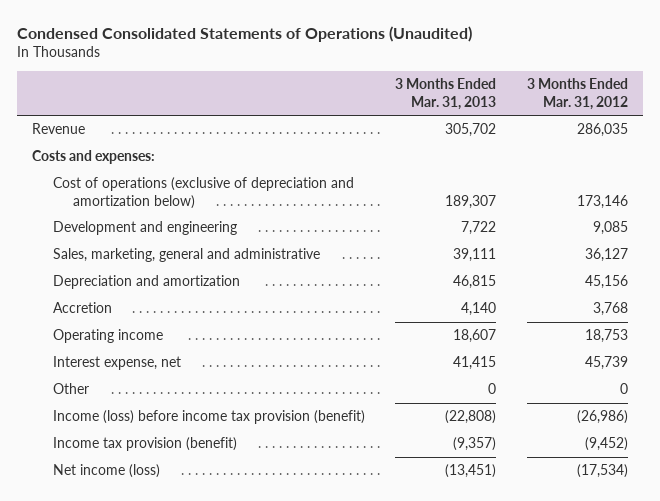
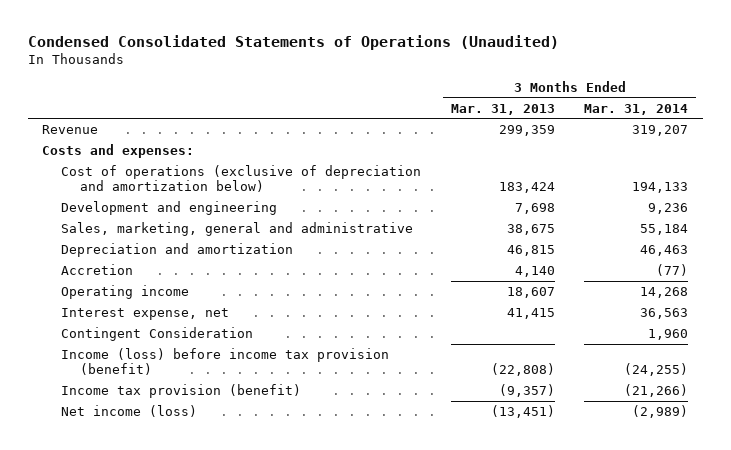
- | 3 Months Ended Mar. 31, 2013 | 3 Months Ended Mar. 31, 2012
+ | 3 Months Ended Mar. 31, 2013 | 3 Months Ended Mar. 31, 2014
- Revenue | 305,702 | 286,035
+ Revenue | 299,359 | 319,207
- Cost of operations (exclusive of depreciation and amortization below) | 189,307 | 173,146
- Development and engineering | 7,722 | 9,085
- Sales, marketing, general and administrative | 39,111 | 36,127
+ Cost of operations (exclusive of depreciation and amortization below) | 183,424 | 194,133
+ Development and engineering | 7,698 | 9,236
+ Sales, marketing, general and administrative | 38,675 | 55,184
- Other | 0 | 0
+ Contingent Consideration | | 1,960

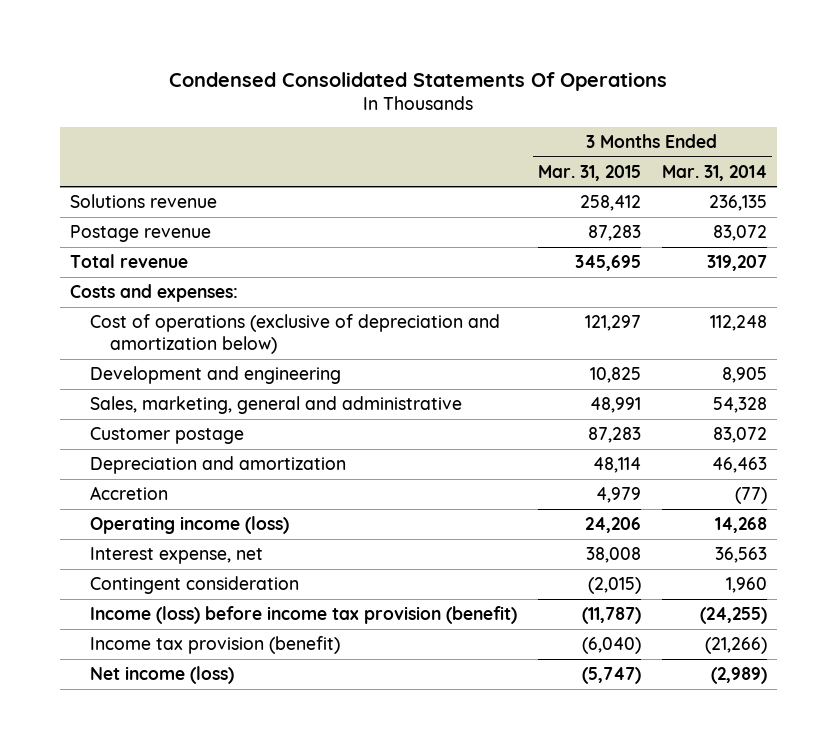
- Condensed Consolidated Statements of Operations (Unaudited)
+ Condensed Consolidated Statements Of Operations
- | 3 Months Ended Mar. 31, 2013 | 3 Months Ended Mar. 31, 2014
+ | 3 Months Ended Mar. 31, 2015 | 3 Months Ended Mar. 31, 2014
- Revenue | 299,359 | 319,207
+ Solutions revenue | 258,412 | 236,135
+ Postage revenue | 87,283 | 83,072
+ Total revenue | 345,695 | 319,207
- Cost of operations (exclusive of depreciation and amortization below) | 183,424 | 194,133
- Development and engineering | 7,698 | 9,236
- Sales, marketing, general and administrative | 38,675 | 55,184
+ Cost of operations (exclusive of depreciation and amortization below) | 121,297 | 112,248
+ Development and engineering | 10,825 | 8,905
+ Sales, marketing, general and administrative | 48,991 | 54,328
+ Customer postage | 87,283 | 83,072
- Operating income | 18,607 | 14,268
+ Operating income (loss) | 24,206 | 14,268
- Contingent Consideration | | 1,960
+ Contingent consideration | (2,015) | 1,960

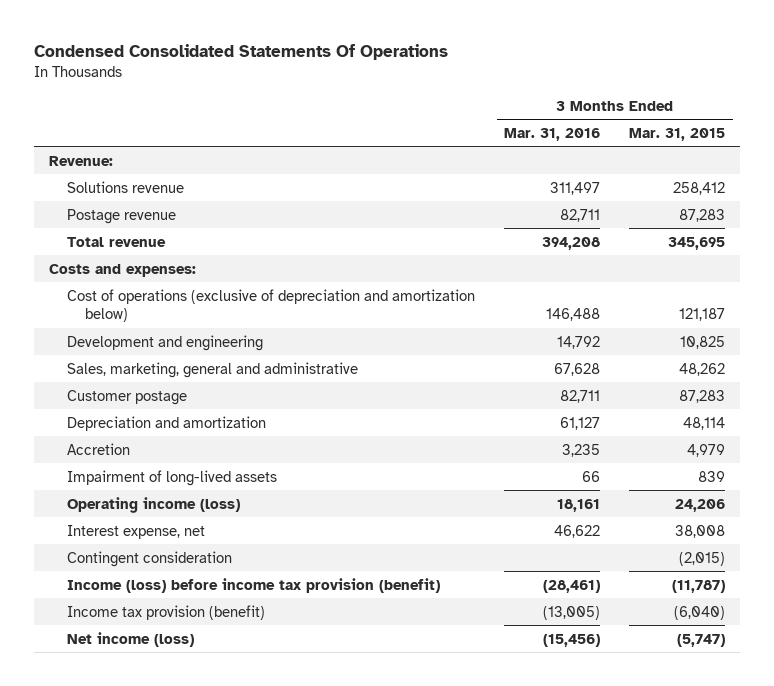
- | 3 Months Ended Mar. 31, 2015 | 3 Months Ended Mar. 31, 2014
+ | 3 Months Ended Mar. 31, 2016 | 3 Months Ended Mar. 31, 2015
+ Revenue:
- Cost of operations (exclusive of depreciation and amortization below) | 121,297 | 112,248
+ Cost of operations (exclusive of depreciation and amortization below) | 146,488 | 121,187
- Sales, marketing, general and administrative | 48,991 | 54,328
+ Sales, marketing, general and administrative | 67,628 | 48,262
+ Impairment of long-lived assets | 66 | 839

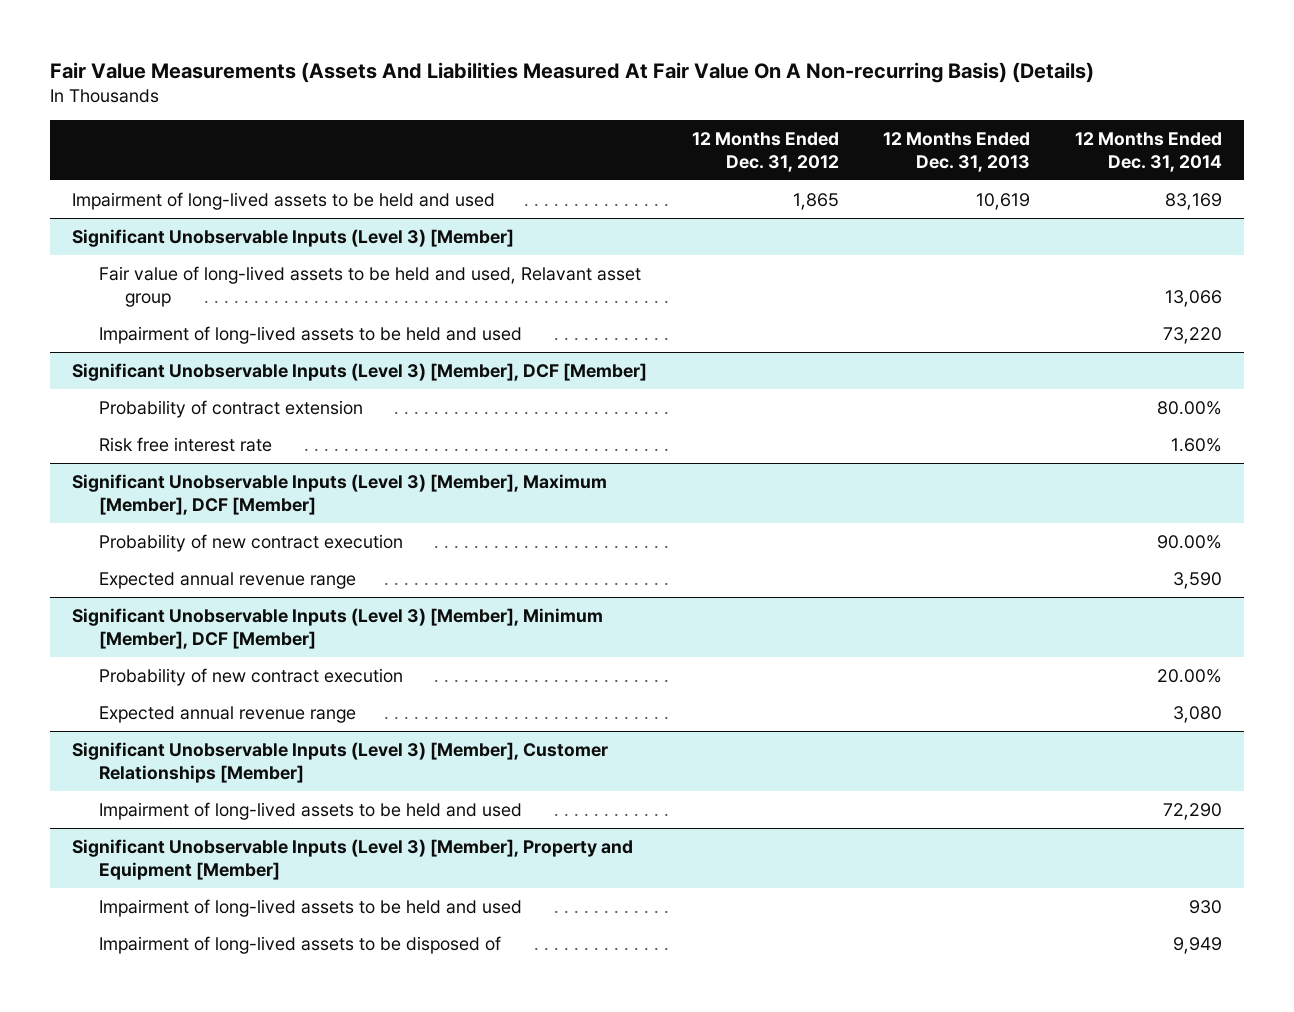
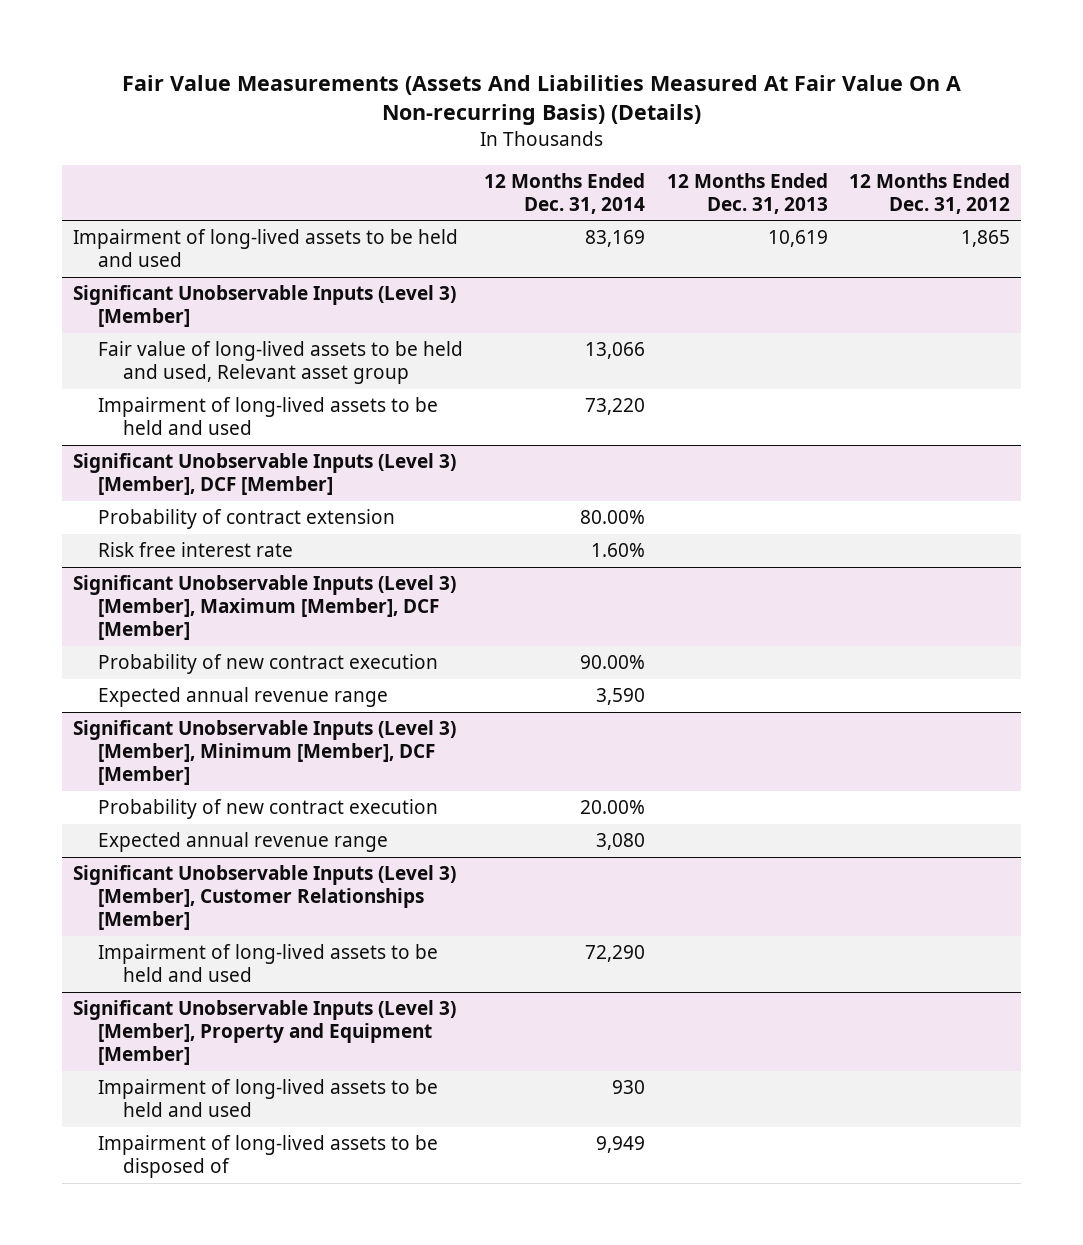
- | 12 Months Ended Dec. 31, 2012 | 12 Months Ended Dec. 31, 2013 | 12 Months Ended Dec. 31, 2014
+ | 12 Months Ended Dec. 31, 2014 | 12 Months Ended Dec. 31, 2013 | 12 Months Ended Dec. 31, 2012
@ Significant Unobservable Inputs (Level 3) [Member]
- Fair value of long-lived assets to be held and used, Relavant asset group | | | 13,066
+ Fair value of long-lived assets to be held and used, Relevant asset group | 13,066 | |

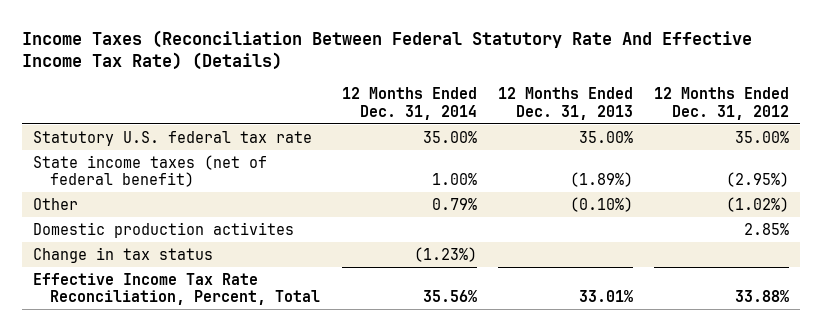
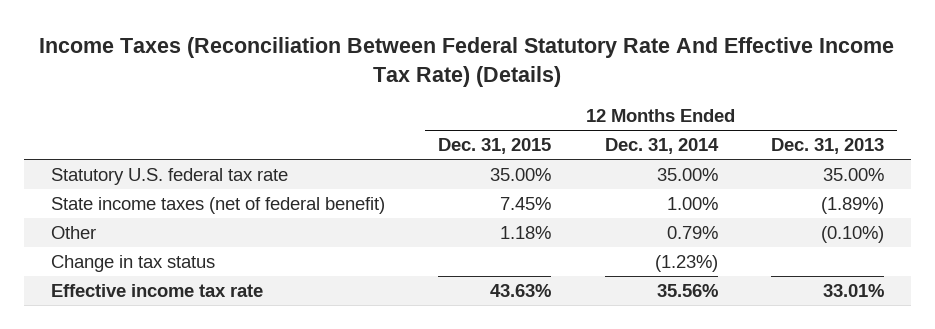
- | 12 Months Ended Dec. 31, 2014 | 12 Months Ended Dec. 31, 2013 | 12 Months Ended Dec. 31, 2012
+ | 12 Months Ended Dec. 31, 2015 | 12 Months Ended Dec. 31, 2014 | 12 Months Ended Dec. 31, 2013
- Domestic production activites | | | 2.85%
- Effective Income Tax Rate Reconciliation, Percent, Total | 35.56% | 33.01% | 33.88%
+ Effective income tax rate | 43.63% | 35.56% | 33.01%

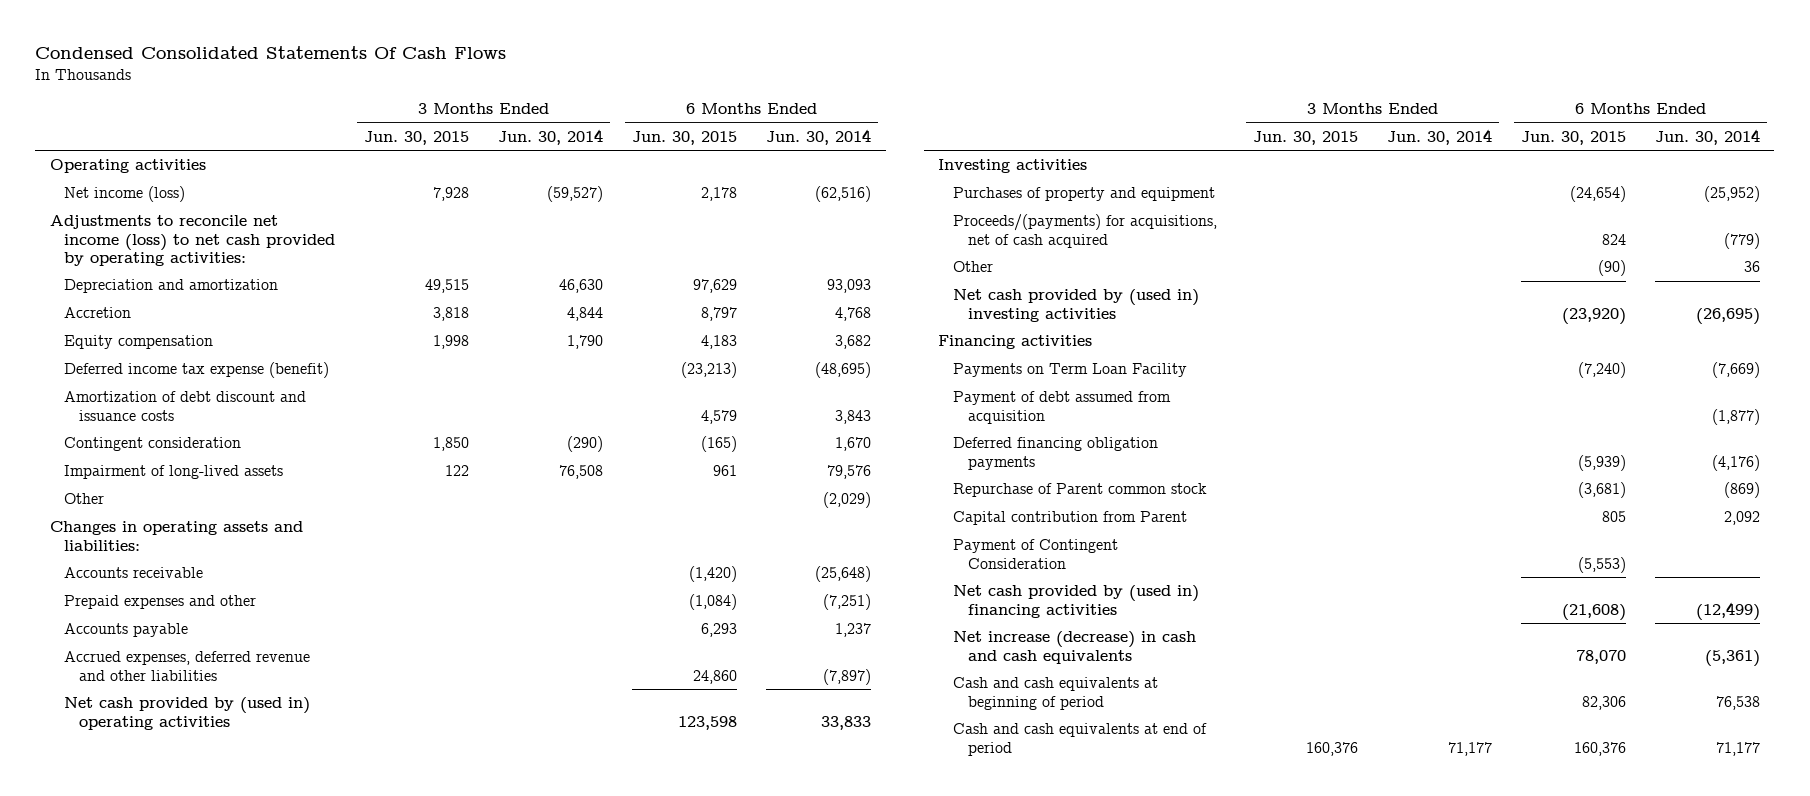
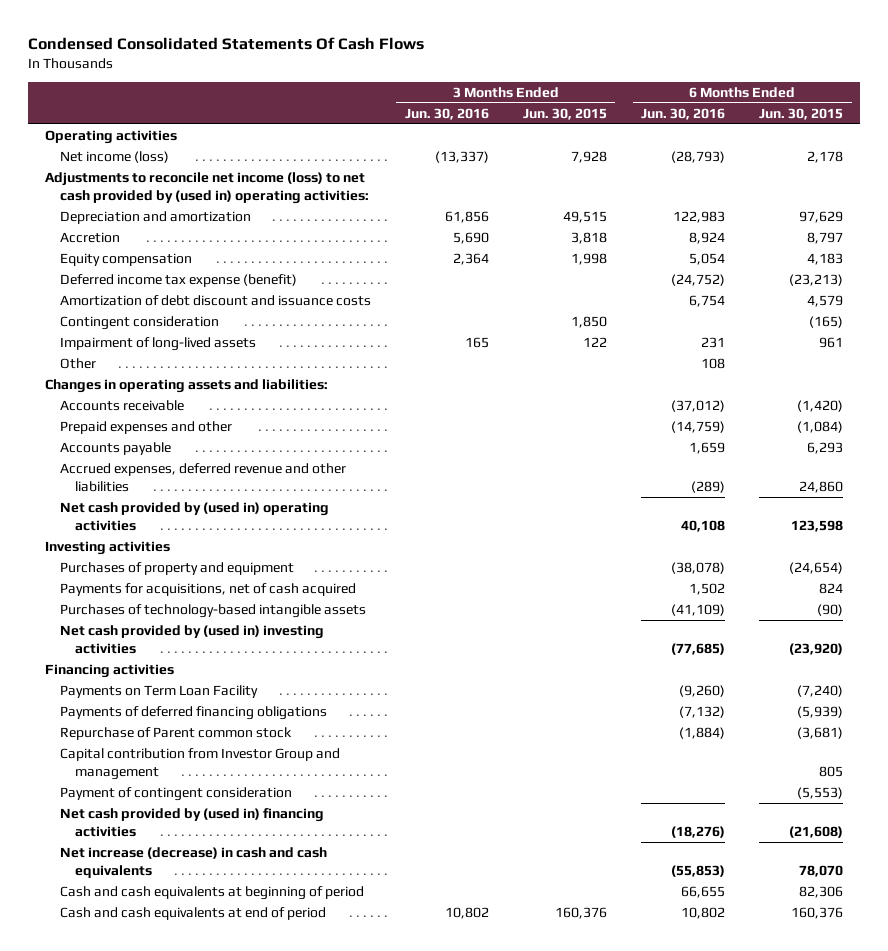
- | 3 Months Ended Jun. 30, 2015 | 3 Months Ended Jun. 30, 2014 | 6 Months Ended Jun. 30, 2015 | 6 Months Ended Jun. 30, 2014
+ | 3 Months Ended Jun. 30, 2016 | 3 Months Ended Jun. 30, 2015 | 6 Months Ended Jun. 30, 2016 | 6 Months Ended Jun. 30, 2015
- Adjustments to reconcile net income (loss) to net cash provided by operating activities:
+ Adjustments to reconcile net income (loss) to net cash provided by (used in) operating activities:
- Proceeds/(payments) for acquisitions, net of cash acquired | | | 824 | (779)
- Other | | | (90) | 36
+ Payments for acquisitions, net of cash acquired | | | 1,502 | 824
+ Purchases of technology-based intangible assets | | | (41,109) | (90)
- Payment of debt assumed from acquisition | | | | (1,877)
- Deferred financing obligation payments | | | (5,939) | (4,176)
+ Payments of deferred financing obligations | | | (7,132) | (5,939)
- Capital contribution from Parent | | | 805 | 2,092
- Payment of Contingent Consideration | | | (5,553) |
+ Capital contribution from Investor Group and management | | | | 805
+ Payment of contingent consideration | | | | (5,553)

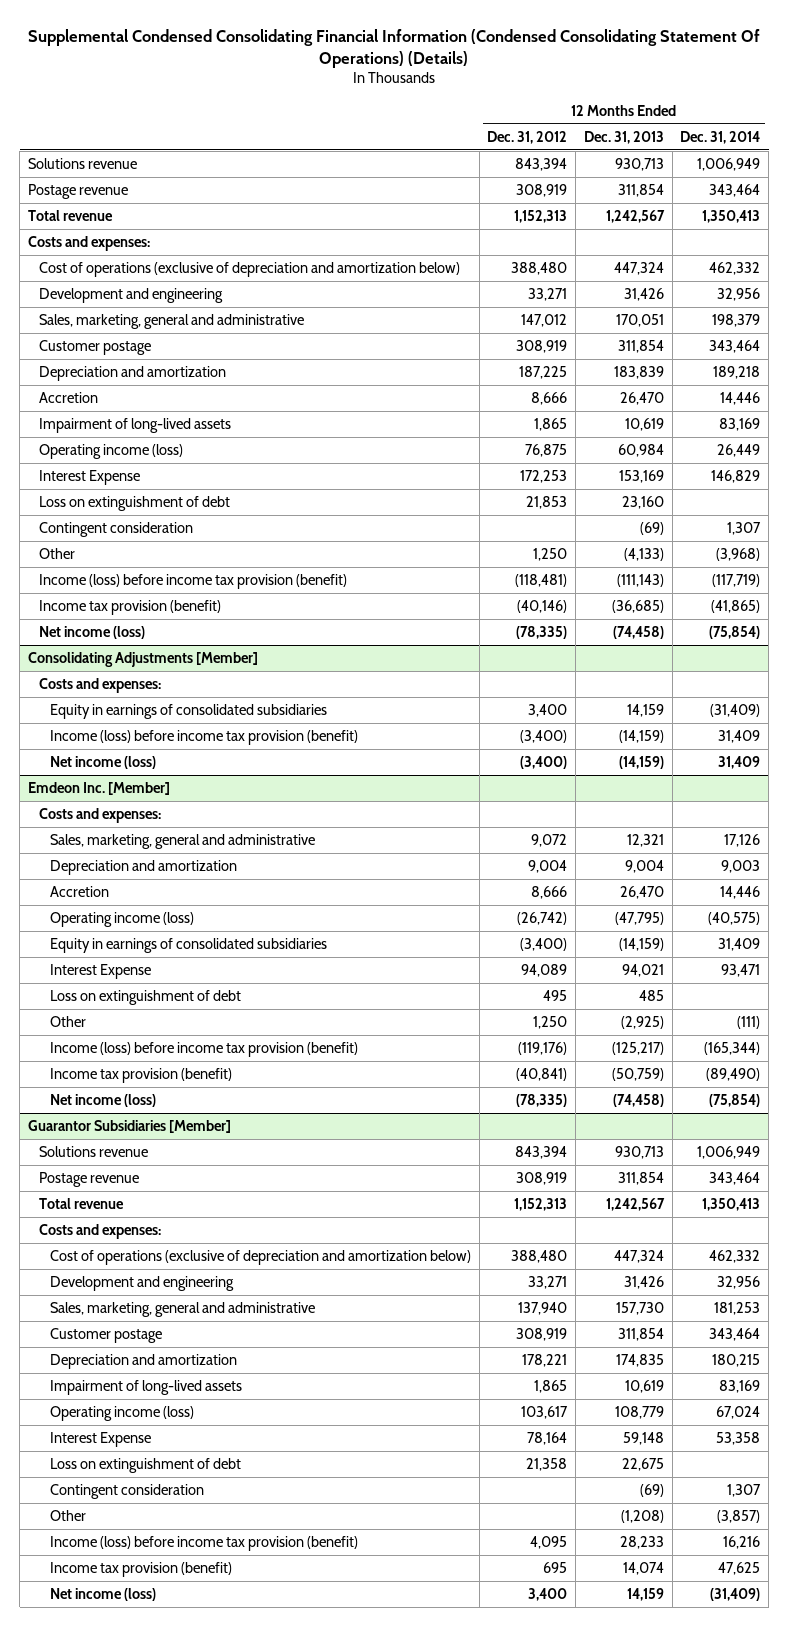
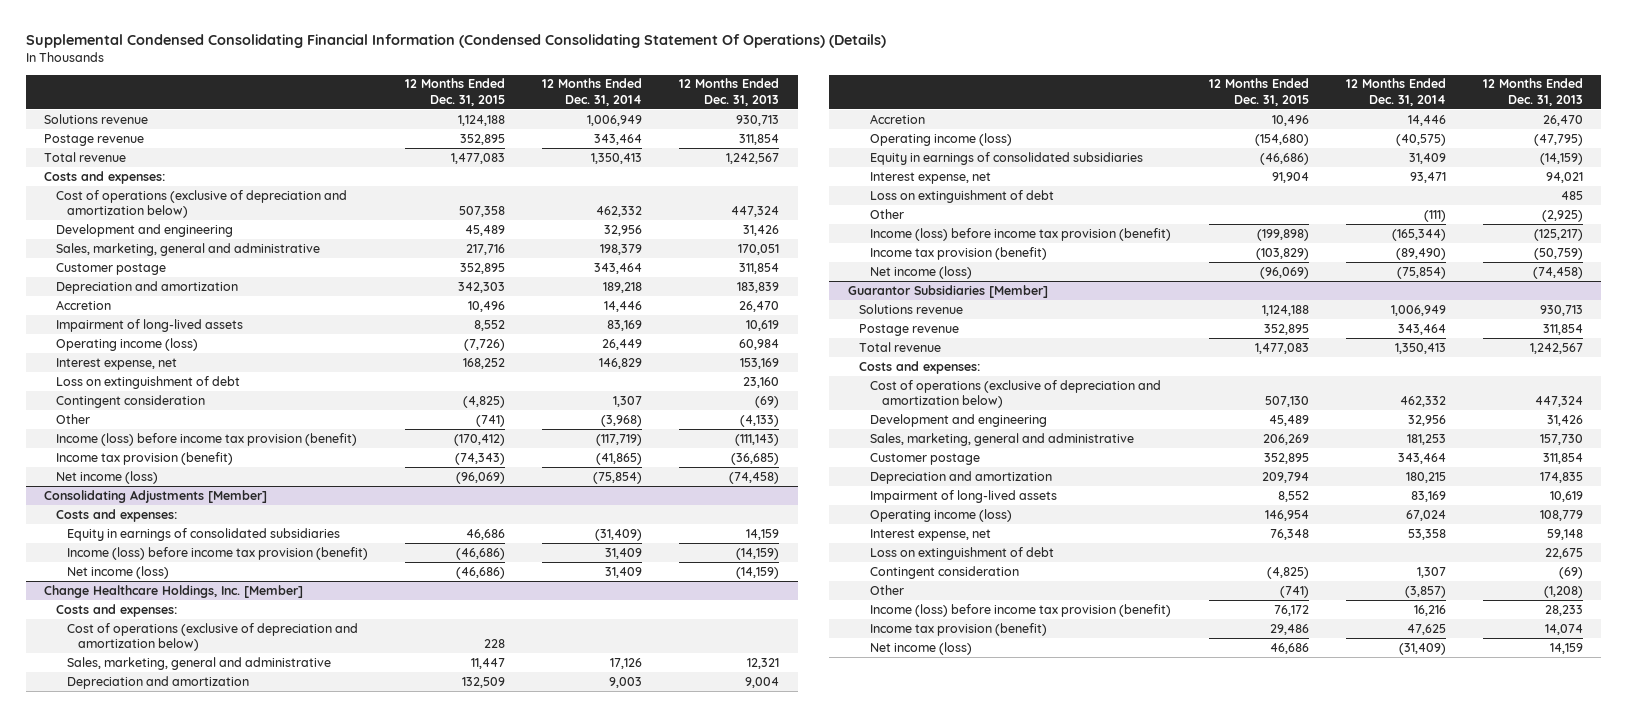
- | 12 Months Ended Dec. 31, 2012 | 12 Months Ended Dec. 31, 2013 | 12 Months Ended Dec. 31, 2014
+ | 12 Months Ended Dec. 31, 2015 | 12 Months Ended Dec. 31, 2014 | 12 Months Ended Dec. 31, 2013
- Interest Expense | 172,253 | 153,169 | 146,829
+ Interest expense, net | 168,252 | 146,829 | 153,169
- Emdeon Inc. [Member]
+ Change Healthcare Holdings, Inc. [Member]
+ Cost of operations (exclusive of depreciation and amortization below) | 228 | |
- Interest Expense | 94,089 | 94,021 | 93,471
+ Interest expense, net | 91,904 | 93,471 | 94,021
@ Guarantor Subsidiaries [Member]
- Interest Expense | 78,164 | 59,148 | 53,358
+ Interest expense, net | 76,348 | 53,358 | 59,148

